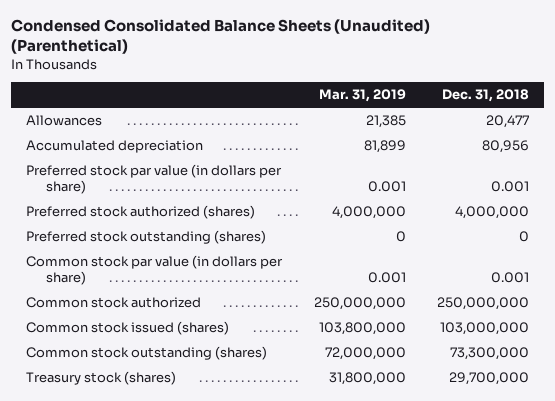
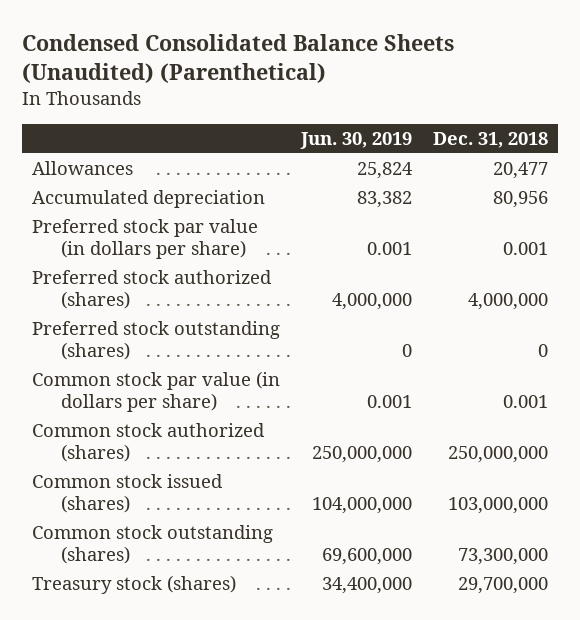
- | Mar. 31, 2019 | Dec. 31, 2018
+ | Jun. 30, 2019 | Dec. 31, 2018
- Common stock authorized | 250,000,000 | 250,000,000
+ Common stock authorized (shares) | 250,000,000 | 250,000,000

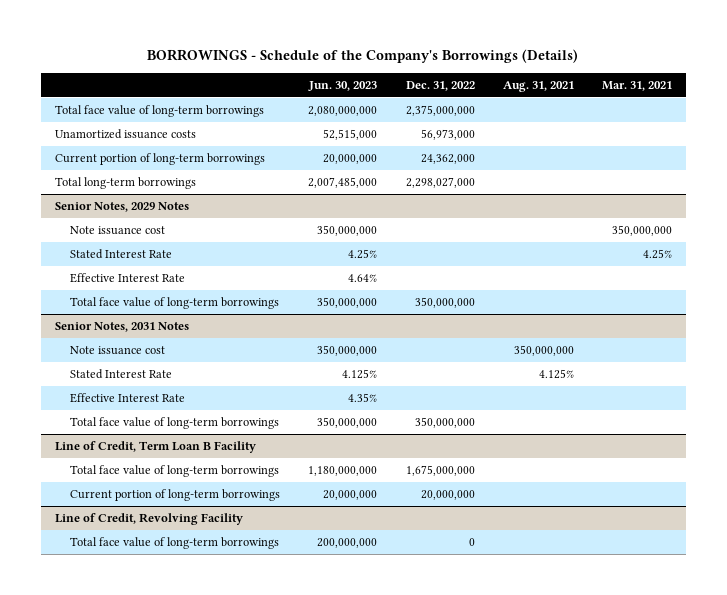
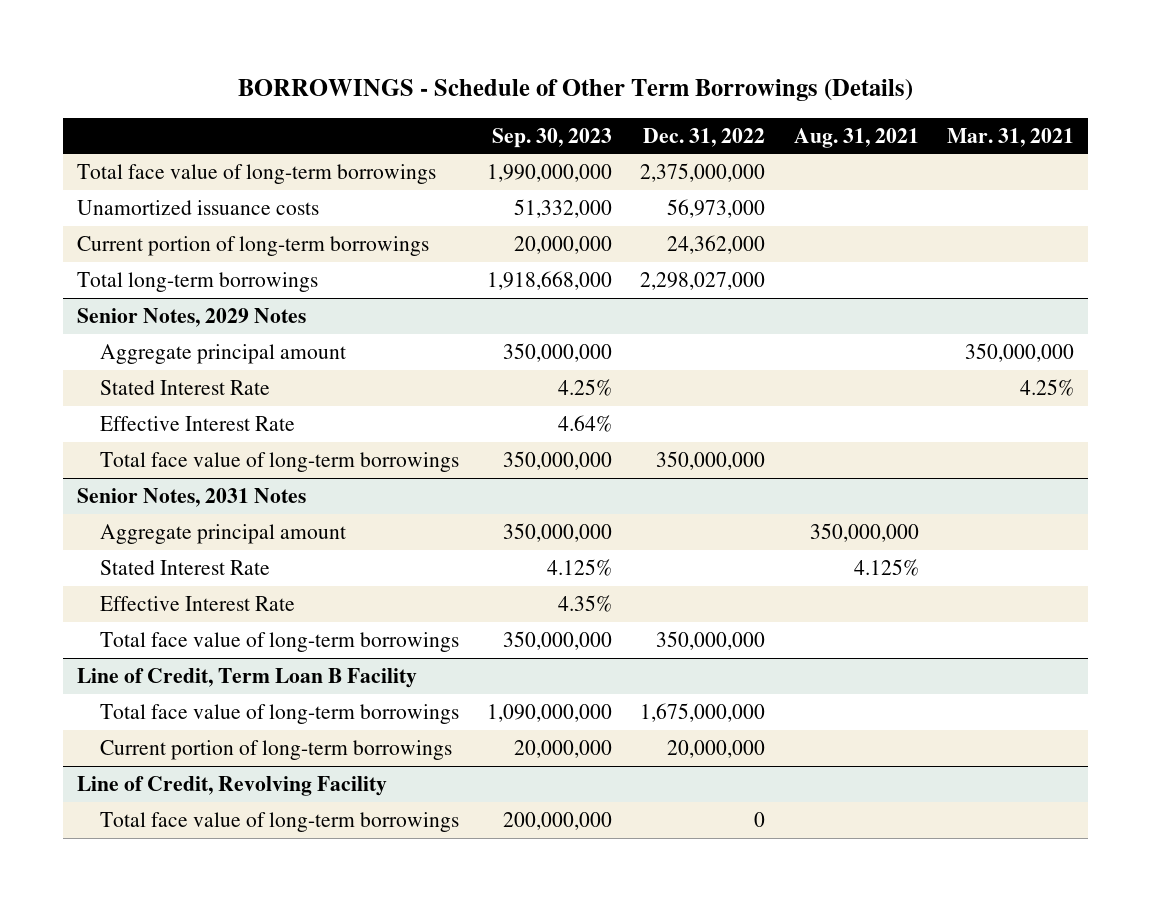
- BORROWINGS - Schedule of the Company's Borrowings (Details)
+ BORROWINGS - Schedule of Other Term Borrowings (Details)
- | Jun. 30, 2023 | Dec. 31, 2022 | Aug. 31, 2021 | Mar. 31, 2021
+ | Sep. 30, 2023 | Dec. 31, 2022 | Aug. 31, 2021 | Mar. 31, 2021
@ Senior Notes, 2029 Notes
- Note issuance cost | 350,000,000 | | | 350,000,000
+ Aggregate principal amount | 350,000,000 | | | 350,000,000
@ Senior Notes, 2031 Notes
- Note issuance cost | 350,000,000 | | 350,000,000 |
+ Aggregate principal amount | 350,000,000 | | 350,000,000 |

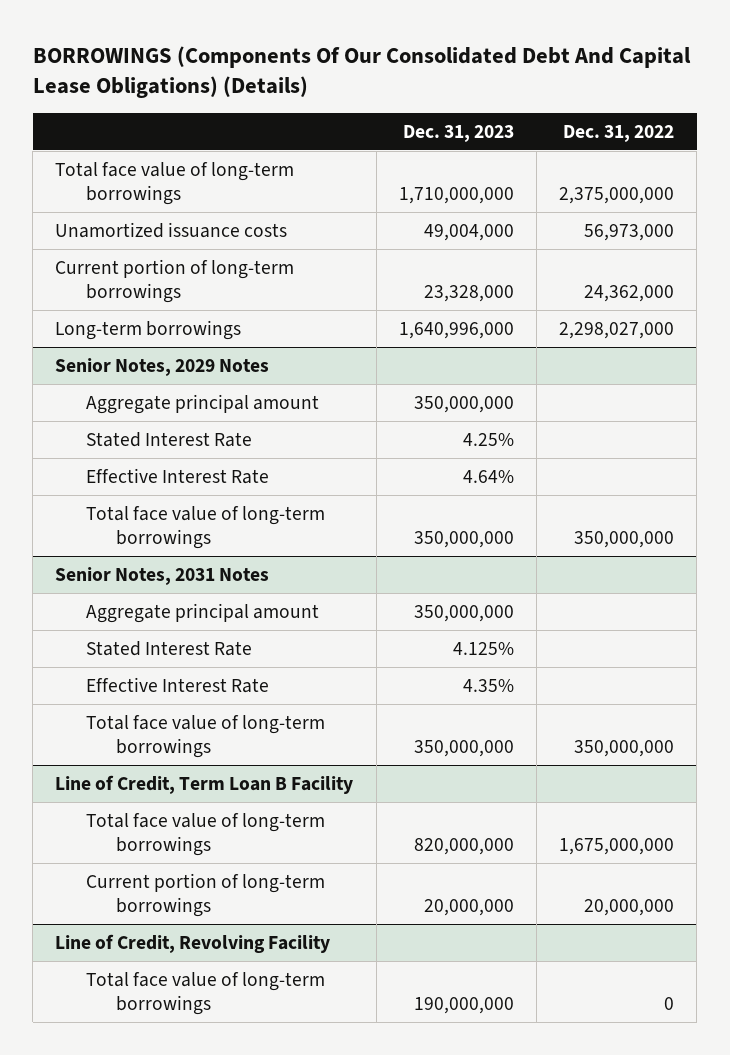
- BORROWINGS - Schedule of Other Term Borrowings (Details)
+ BORROWINGS (Components Of Our Consolidated Debt And Capital Lease Obligations) (Details)
- | Sep. 30, 2023 | Dec. 31, 2022 | Aug. 31, 2021 | Mar. 31, 2021
+ | Dec. 31, 2023 | Dec. 31, 2022
- Total long-term borrowings | 1,918,668,000 | 2,298,027,000 | |
+ Long-term borrowings | 1,640,996,000 | 2,298,027,000

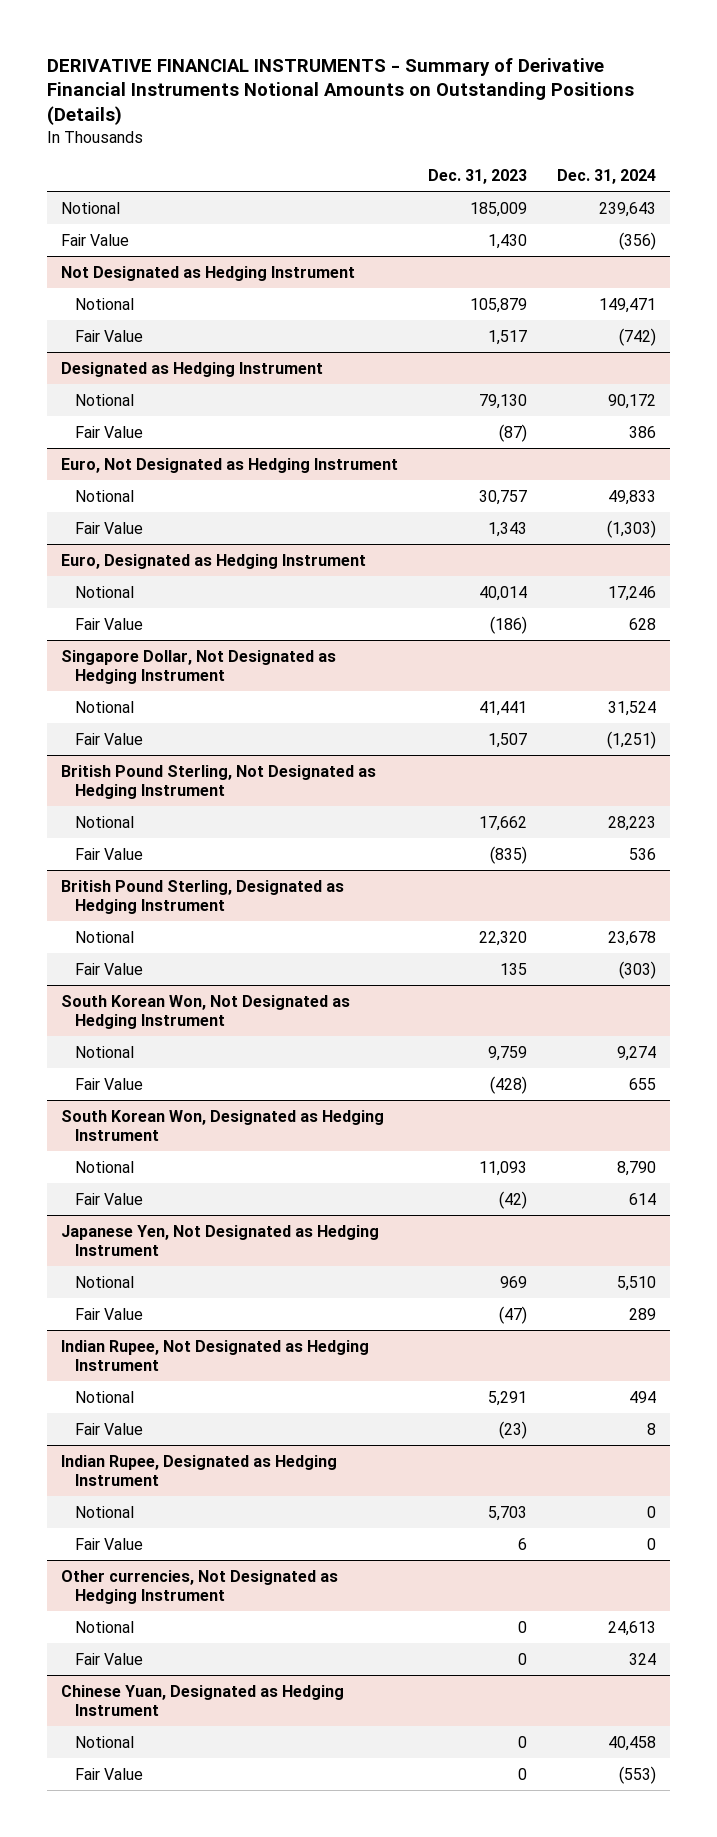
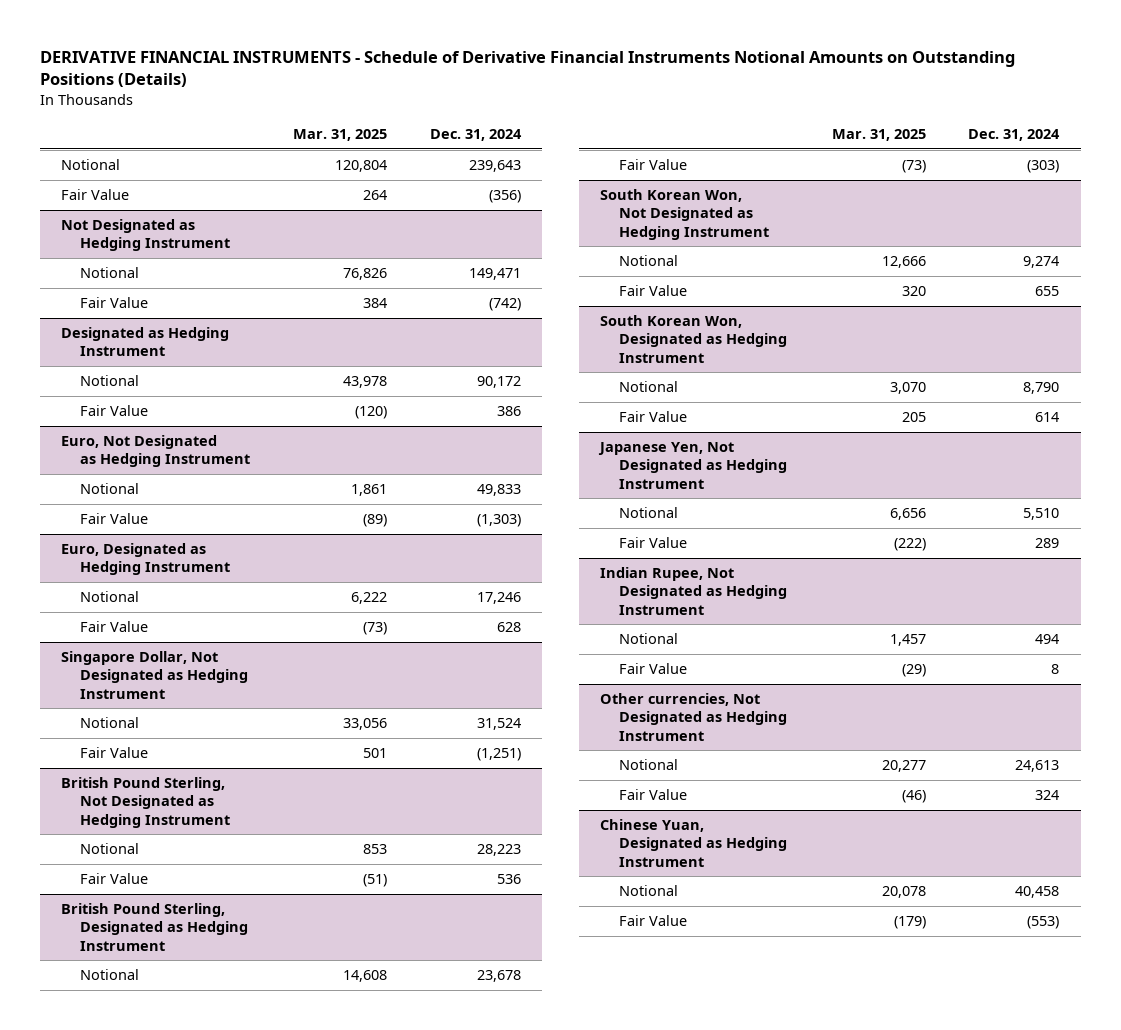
- DERIVATIVE FINANCIAL INSTRUMENTS - Summary of Derivative Financial Instruments Notional Amounts on Outstanding Positions (Details)
+ DERIVATIVE FINANCIAL INSTRUMENTS - Schedule of Derivative Financial Instruments Notional Amounts on Outstanding Positions (Details)
- | Dec. 31, 2023 | Dec. 31, 2024
+ | Mar. 31, 2025 | Dec. 31, 2024
- Indian Rupee, Designated as Hedging Instrument
- Notional | 5,703 | 0
- Fair Value | 6 | 0

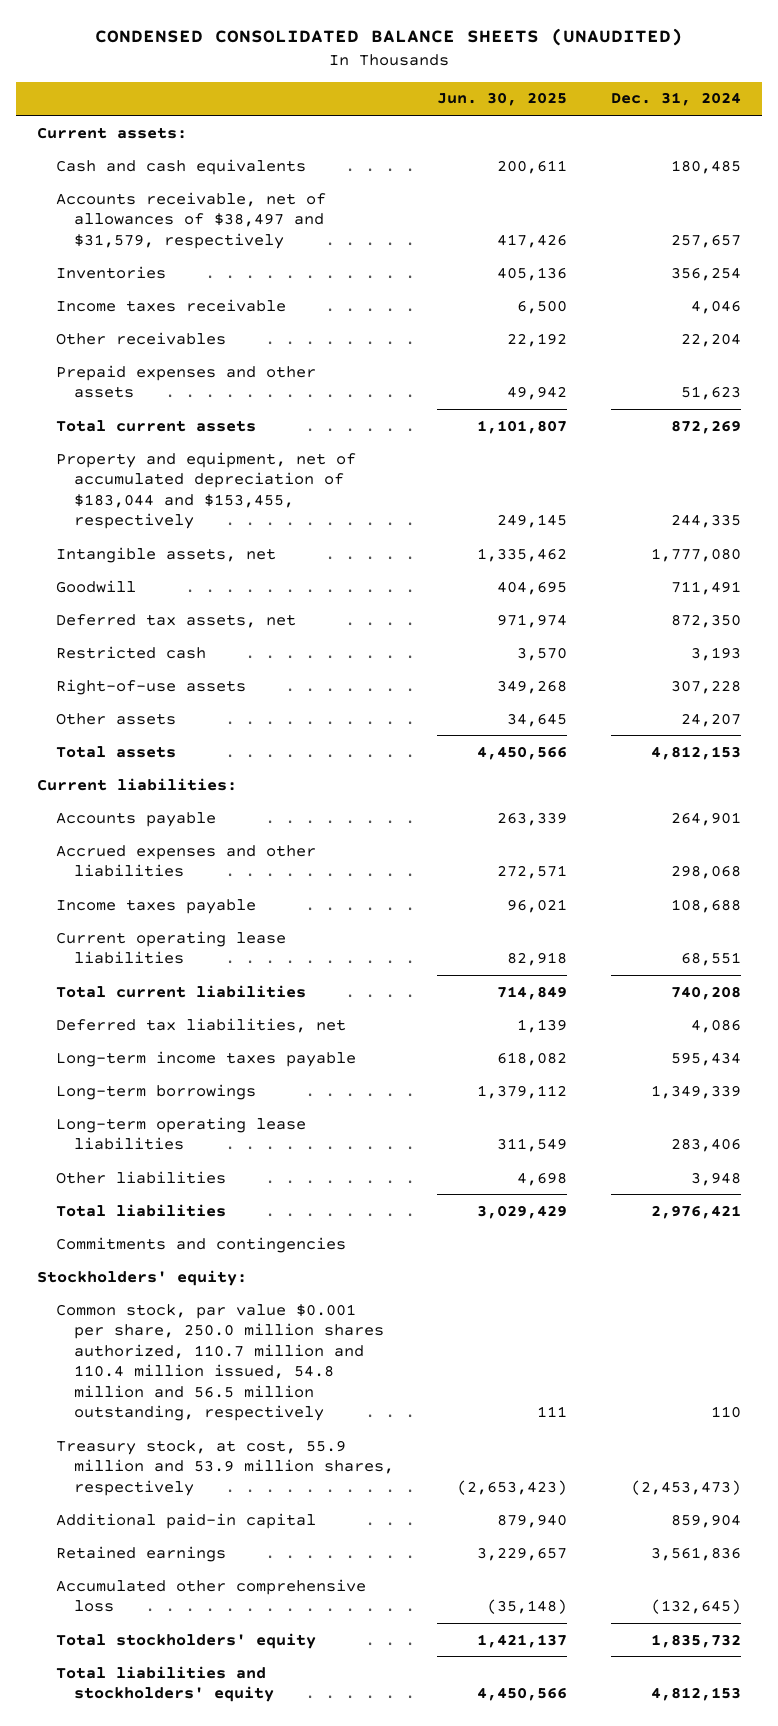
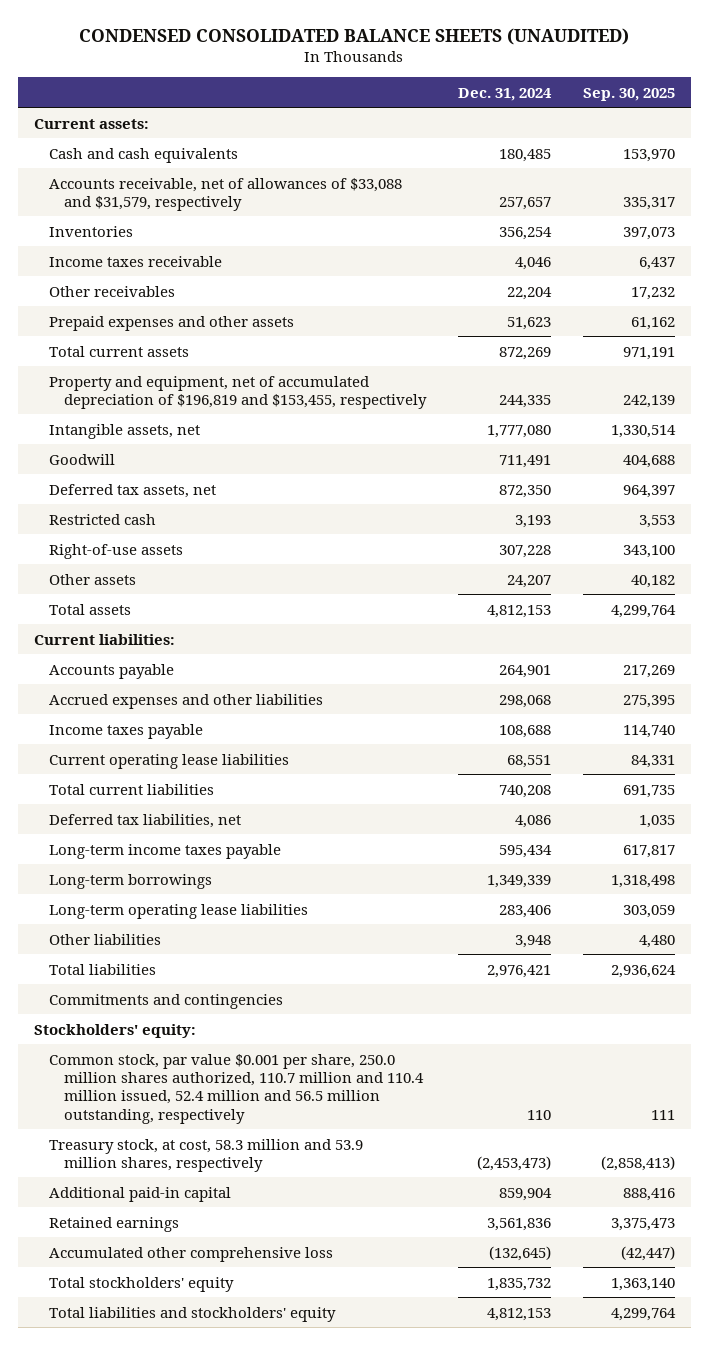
- | Jun. 30, 2025 | Dec. 31, 2024
+ | Dec. 31, 2024 | Sep. 30, 2025
- Accounts receivable, net of allowances of $38,497 and $31,579, respectively | 417,426 | 257,657
+ Accounts receivable, net of allowances of $33,088 and $31,579, respectively | 257,657 | 335,317
- Property and equipment, net of accumulated depreciation of $183,044 and $153,455, respectively | 249,145 | 244,335
+ Property and equipment, net of accumulated depreciation of $196,819 and $153,455, respectively | 244,335 | 242,139
- Common stock, par value $0.001 per share, 250.0 million shares authorized, 110.7 million and 110.4 million issued, 54.8 million and 56.5 million outstanding, respectively | 111 | 110
- Treasury stock, at cost, 55.9 million and 53.9 million shares, respectively | (2,653,423) | (2,453,473)
+ Common stock, par value $0.001 per share, 250.0 million shares authorized, 110.7 million and 110.4 million issued, 52.4 million and 56.5 million outstanding, respectively | 110 | 111
+ Treasury stock, at cost, 58.3 million and 53.9 million shares, respectively | (2,453,473) | (2,858,413)

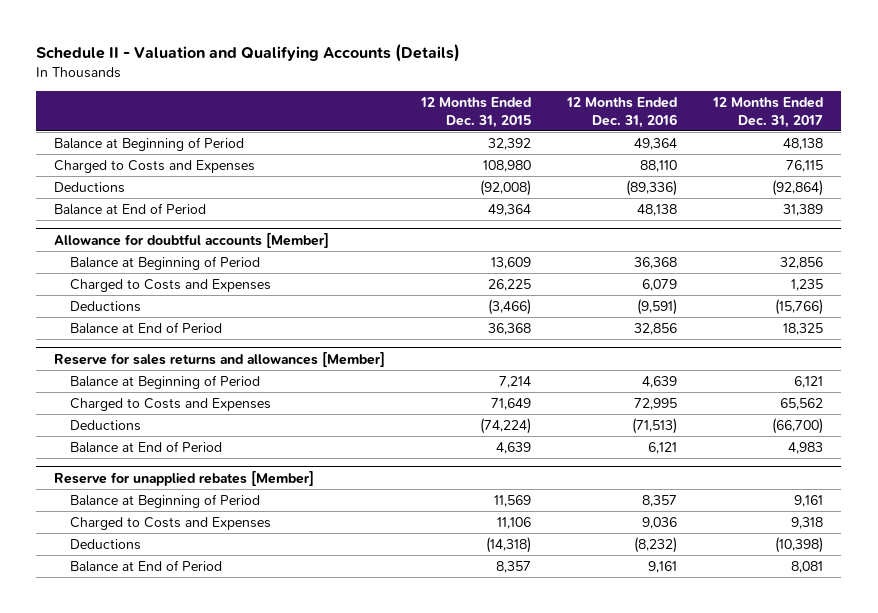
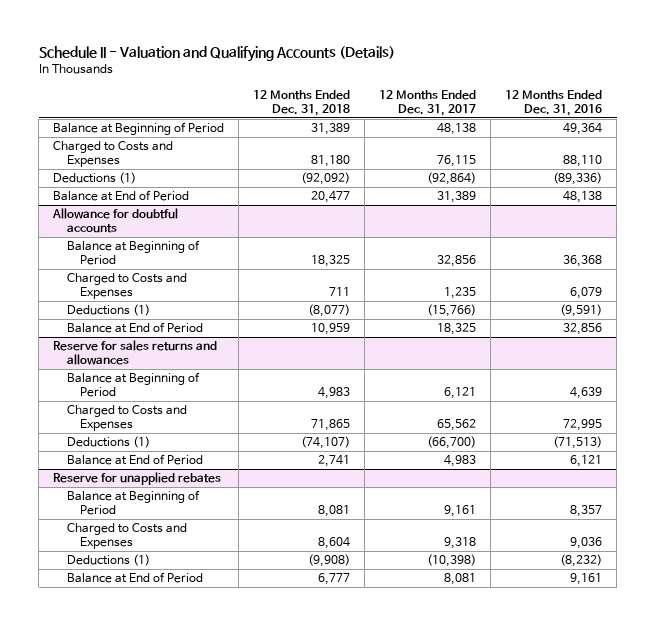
- | 12 Months Ended Dec. 31, 2015 | 12 Months Ended Dec. 31, 2016 | 12 Months Ended Dec. 31, 2017
+ | 12 Months Ended Dec. 31, 2018 | 12 Months Ended Dec. 31, 2017 | 12 Months Ended Dec. 31, 2016
- Deductions | (92,008) | (89,336) | (92,864)
+ Deductions (1) | (92,092) | (92,864) | (89,336)
- Allowance for doubtful accounts [Member]
+ Allowance for doubtful accounts
- Deductions | (3,466) | (9,591) | (15,766)
+ Deductions (1) | (8,077) | (15,766) | (9,591)
- Reserve for sales returns and allowances [Member]
+ Reserve for sales returns and allowances
- Deductions | (74,224) | (71,513) | (66,700)
+ Deductions (1) | (74,107) | (66,700) | (71,513)
- Reserve for unapplied rebates [Member]
+ Reserve for unapplied rebates
- Deductions | (14,318) | (8,232) | (10,398)
+ Deductions (1) | (9,908) | (10,398) | (8,232)

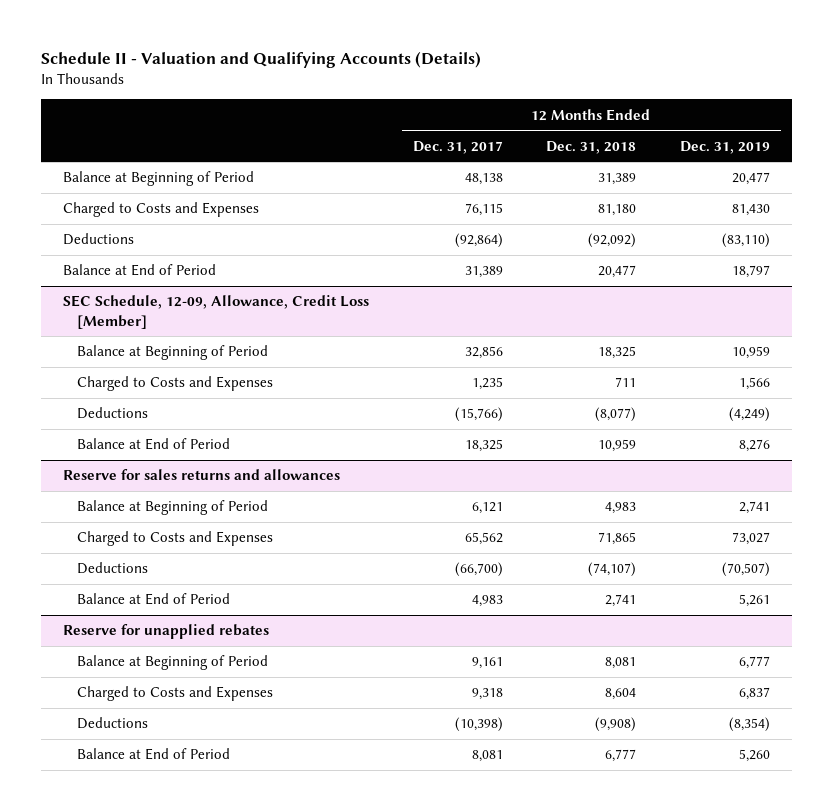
- | 12 Months Ended Dec. 31, 2018 | 12 Months Ended Dec. 31, 2017 | 12 Months Ended Dec. 31, 2016
+ | 12 Months Ended Dec. 31, 2017 | 12 Months Ended Dec. 31, 2018 | 12 Months Ended Dec. 31, 2019
- Deductions (1) | (92,092) | (92,864) | (89,336)
+ Deductions | (92,864) | (92,092) | (83,110)
- Allowance for doubtful accounts
+ SEC Schedule, 12-09, Allowance, Credit Loss [Member]
- Deductions (1) | (8,077) | (15,766) | (9,591)
+ Deductions | (15,766) | (8,077) | (4,249)
@ Reserve for sales returns and allowances
- Deductions (1) | (74,107) | (66,700) | (71,513)
+ Deductions | (66,700) | (74,107) | (70,507)
@ Reserve for unapplied rebates
- Deductions (1) | (9,908) | (10,398) | (8,232)
+ Deductions | (10,398) | (9,908) | (8,354)

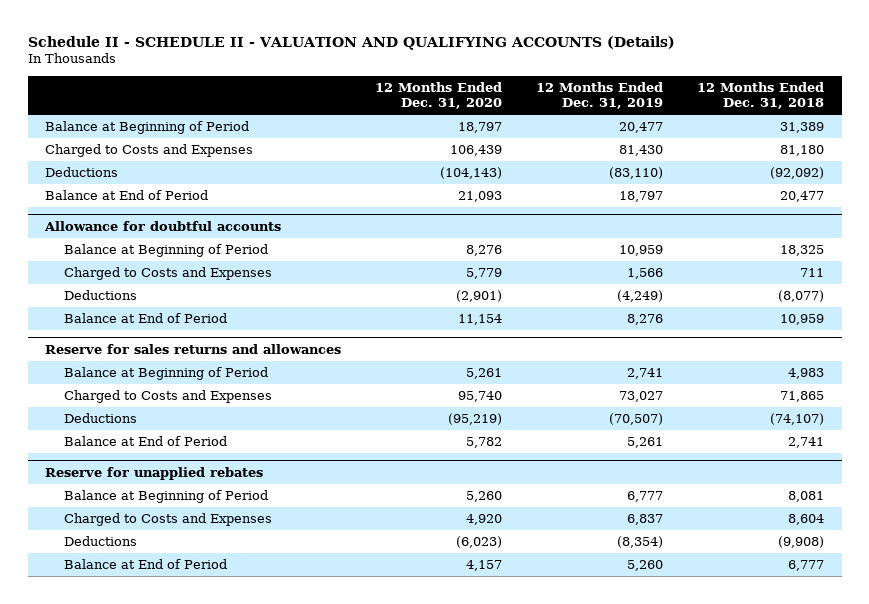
- Schedule II - Valuation and Qualifying Accounts (Details)
+ Schedule II - SCHEDULE II - VALUATION AND QUALIFYING ACCOUNTS (Details)
- | 12 Months Ended Dec. 31, 2017 | 12 Months Ended Dec. 31, 2018 | 12 Months Ended Dec. 31, 2019
+ | 12 Months Ended Dec. 31, 2020 | 12 Months Ended Dec. 31, 2019 | 12 Months Ended Dec. 31, 2018
- SEC Schedule, 12-09, Allowance, Credit Loss [Member]
+ Allowance for doubtful accounts

